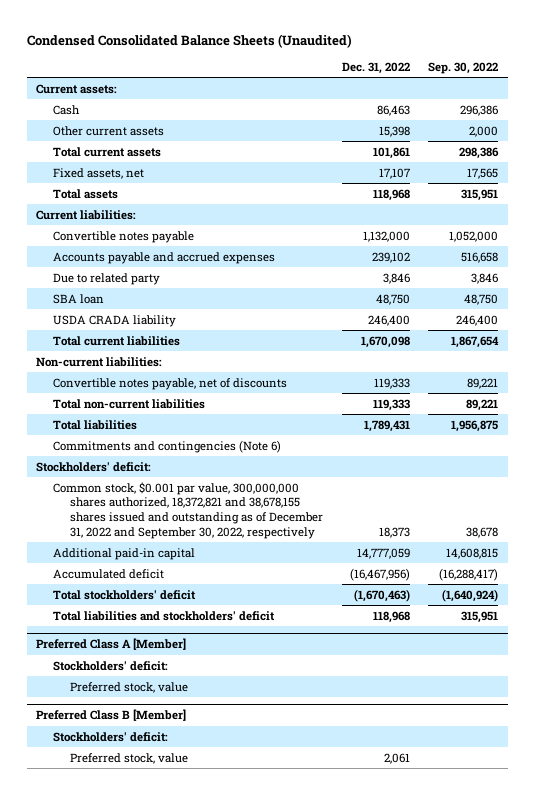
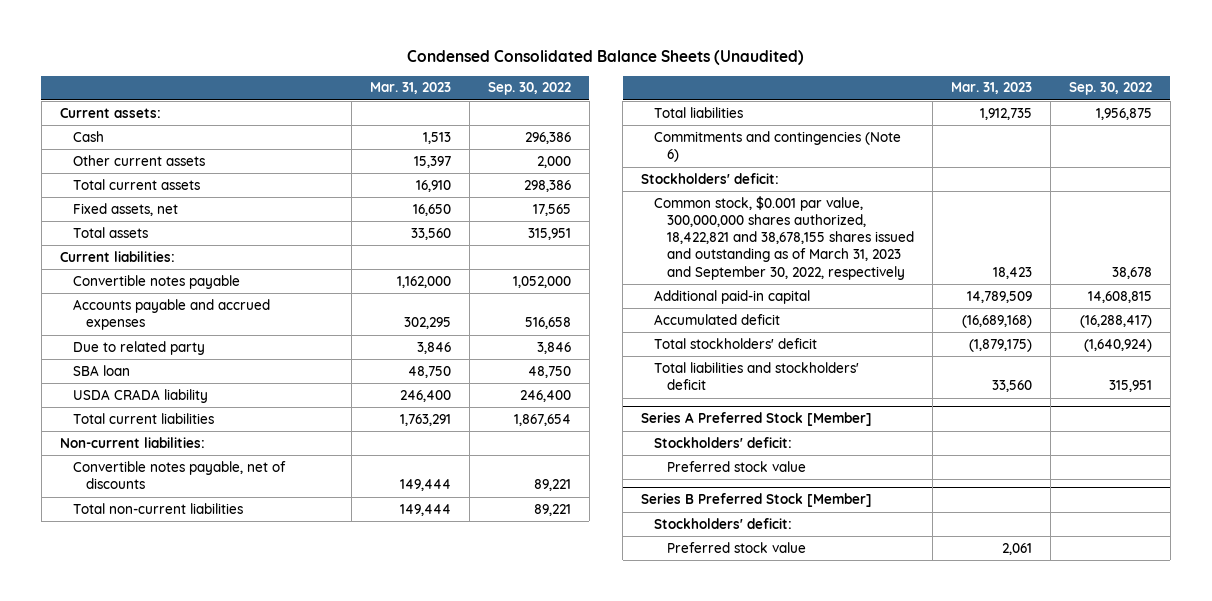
- | Dec. 31, 2022 | Sep. 30, 2022
+ | Mar. 31, 2023 | Sep. 30, 2022
- Common stock, $0.001 par value, 300,000,000 shares authorized, 18,372,821 and 38,678,155 shares issued and outstanding as of December 31, 2022 and September 30, 2022, respectively | 18,373 | 38,678
+ Common stock, $0.001 par value, 300,000,000 shares authorized, 18,422,821 and 38,678,155 shares issued and outstanding as of March 31, 2023 and September 30, 2022, respectively | 18,423 | 38,678
- Preferred Class A [Member]
+ Series A Preferred Stock [Member]
- Preferred stock, value
- Preferred Class B [Member]
+ Preferred stock value
+ Series B Preferred Stock [Member]
- Preferred stock, value | 2,061 |
+ Preferred stock value | 2,061 |

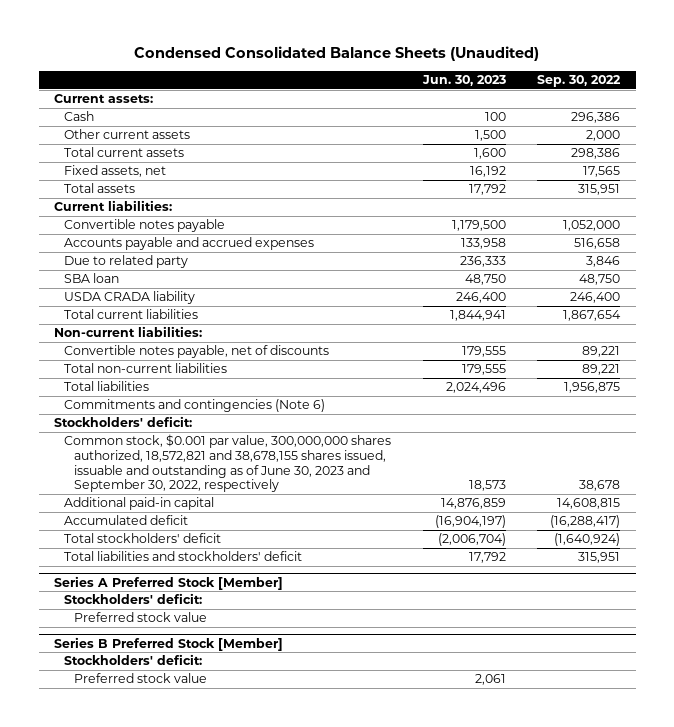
- | Mar. 31, 2023 | Sep. 30, 2022
+ | Jun. 30, 2023 | Sep. 30, 2022
- Common stock, $0.001 par value, 300,000,000 shares authorized, 18,422,821 and 38,678,155 shares issued and outstanding as of March 31, 2023 and September 30, 2022, respectively | 18,423 | 38,678
+ Common stock, $0.001 par value, 300,000,000 shares authorized, 18,572,821 and 38,678,155 shares issued, issuable and outstanding as of June 30, 2023 and September 30, 2022, respectively | 18,573 | 38,678

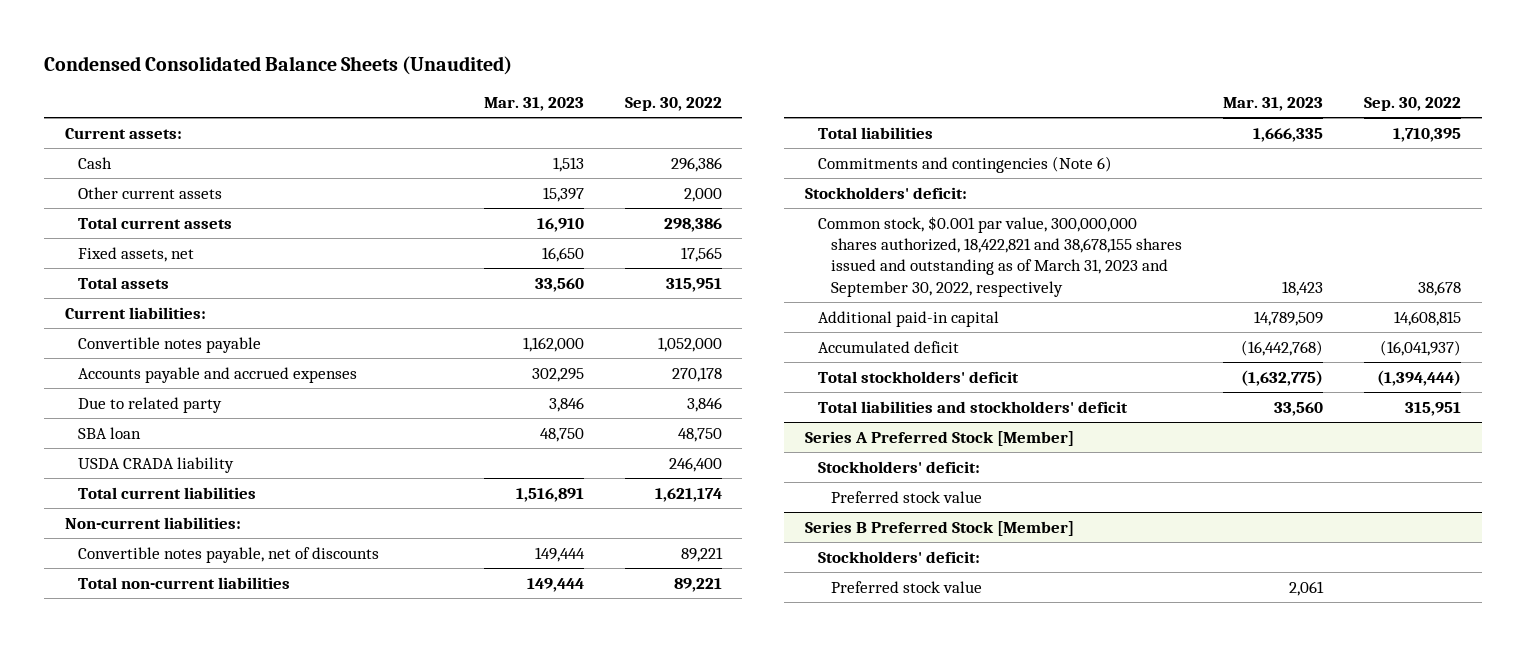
- | Jun. 30, 2023 | Sep. 30, 2022
+ | Mar. 31, 2023 | Sep. 30, 2022
- Accounts payable and accrued expenses | 133,958 | 516,658
+ Accounts payable and accrued expenses | 302,295 | 270,178
- Total current liabilities | 1,844,941 | 1,867,654
+ Total current liabilities | 1,516,891 | 1,621,174
- Total liabilities | 2,024,496 | 1,956,875
+ Total liabilities | 1,666,335 | 1,710,395
- Common stock, $0.001 par value, 300,000,000 shares authorized, 18,572,821 and 38,678,155 shares issued, issuable and outstanding as of June 30, 2023 and September 30, 2022, respectively | 18,573 | 38,678
+ Common stock, $0.001 par value, 300,000,000 shares authorized, 18,422,821 and 38,678,155 shares issued and outstanding as of March 31, 2023 and September 30, 2022, respectively | 18,423 | 38,678
- Accumulated deficit | (16,904,197) | (16,288,417)
- Total stockholders' deficit | (2,006,704) | (1,640,924)
+ Accumulated deficit | (16,442,768) | (16,041,937)
+ Total stockholders' deficit | (1,632,775) | (1,394,444)

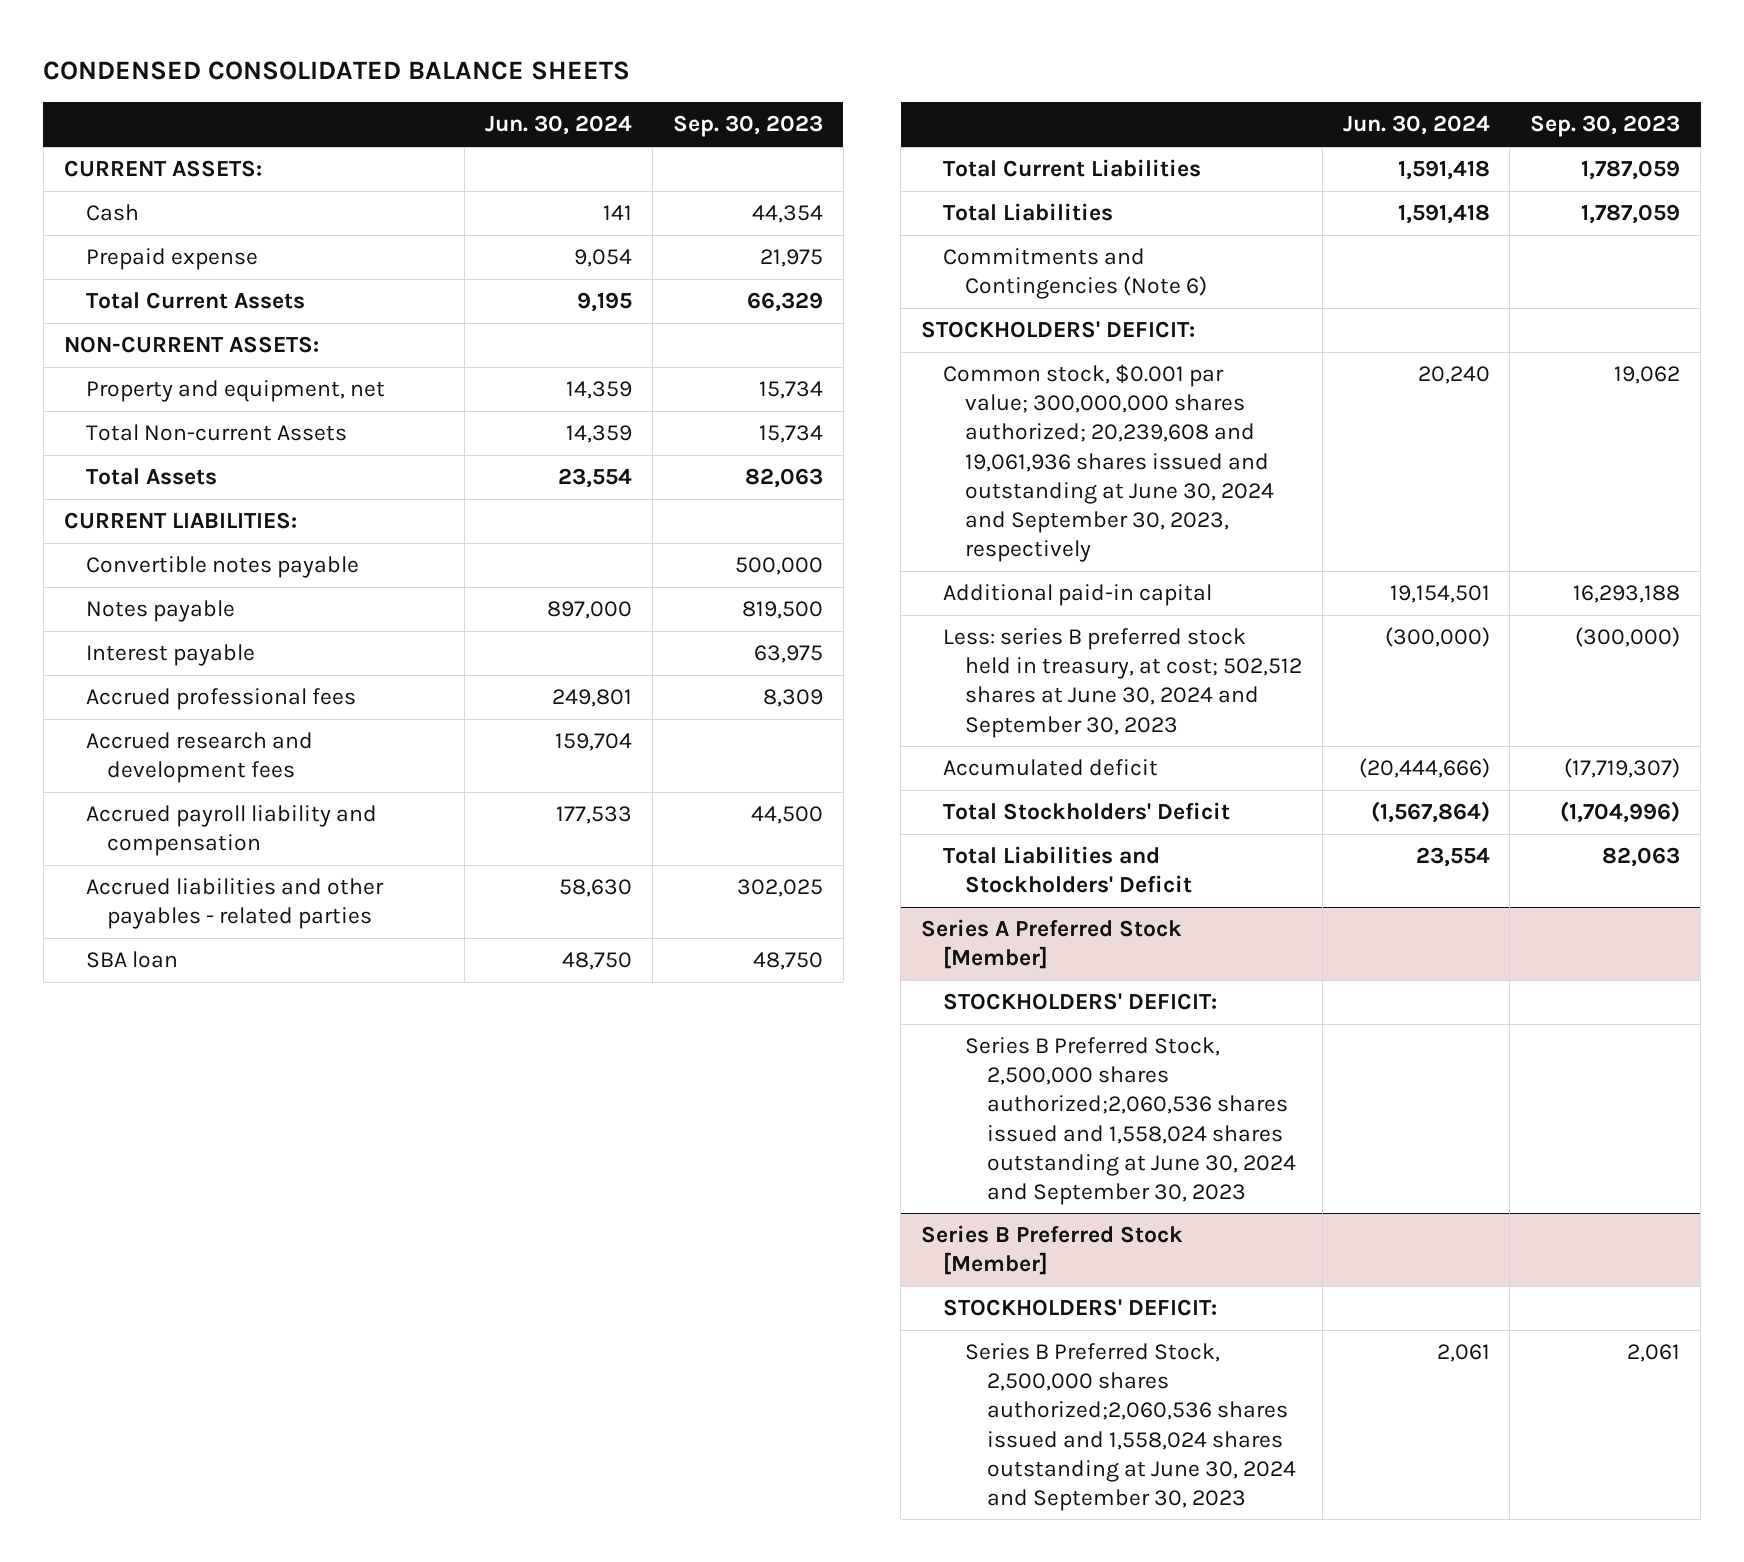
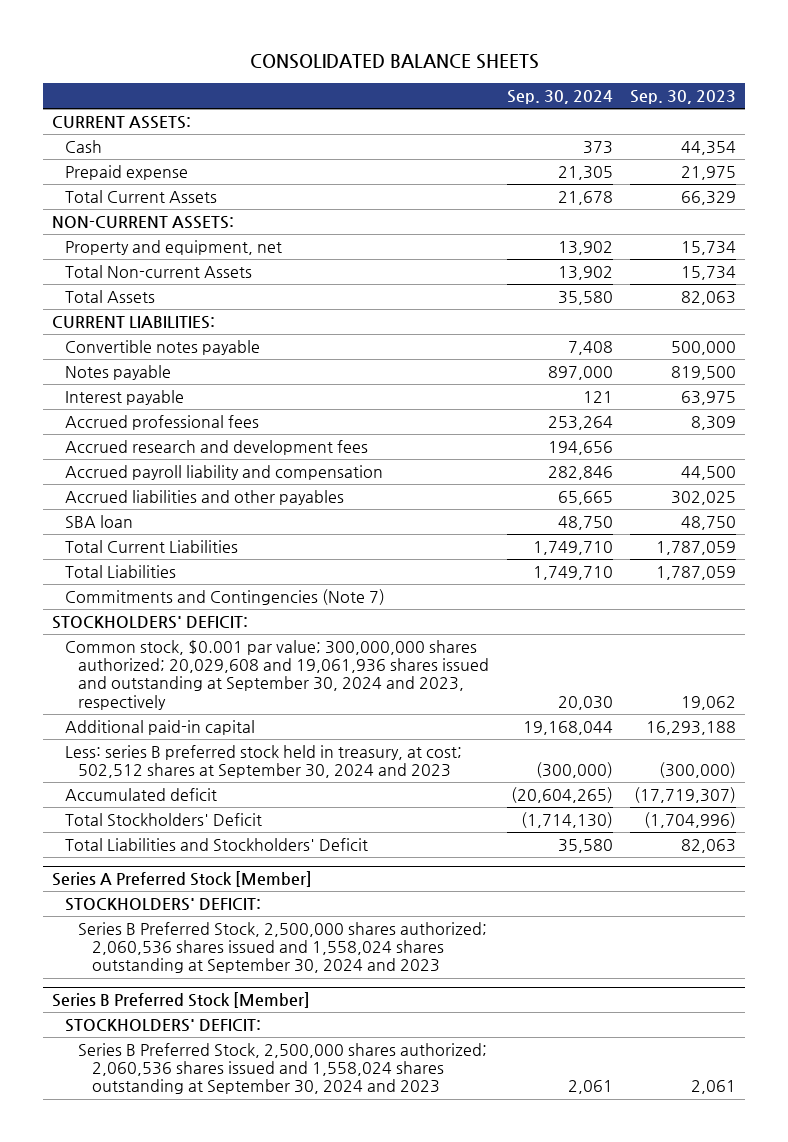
- CONDENSED CONSOLIDATED BALANCE SHEETS
+ CONSOLIDATED BALANCE SHEETS
- | Jun. 30, 2024 | Sep. 30, 2023
+ | Sep. 30, 2024 | Sep. 30, 2023
- Accrued liabilities and other payables - related parties | 58,630 | 302,025
+ Accrued liabilities and other payables | 65,665 | 302,025
- Commitments and Contingencies (Note 6)
+ Commitments and Contingencies (Note 7)
- Common stock, $0.001 par value; 300,000,000 shares authorized; 20,239,608 and 19,061,936 shares issued and outstanding at June 30, 2024 and September 30, 2023, respectively | 20,240 | 19,062
+ Common stock, $0.001 par value; 300,000,000 shares authorized; 20,029,608 and 19,061,936 shares issued and outstanding at September 30, 2024 and 2023, respectively | 20,030 | 19,062
- Less: series B preferred stock held in treasury, at cost; 502,512 shares at June 30, 2024 and September 30, 2023 | (300,000) | (300,000)
+ Less: series B preferred stock held in treasury, at cost; 502,512 shares at September 30, 2024 and 2023 | (300,000) | (300,000)
@ Series A Preferred Stock [Member]
- Series B Preferred Stock, 2,500,000 shares authorized;2,060,536 shares issued and 1,558,024 shares outstanding at June 30, 2024 and September 30, 2023
+ Series B Preferred Stock, 2,500,000 shares authorized; 2,060,536 shares issued and 1,558,024 shares outstanding at September 30, 2024 and 2023
@ Series B Preferred Stock [Member]
- Series B Preferred Stock, 2,500,000 shares authorized;2,060,536 shares issued and 1,558,024 shares outstanding at June 30, 2024 and September 30, 2023 | 2,061 | 2,061
+ Series B Preferred Stock, 2,500,000 shares authorized; 2,060,536 shares issued and 1,558,024 shares outstanding at September 30, 2024 and 2023 | 2,061 | 2,061

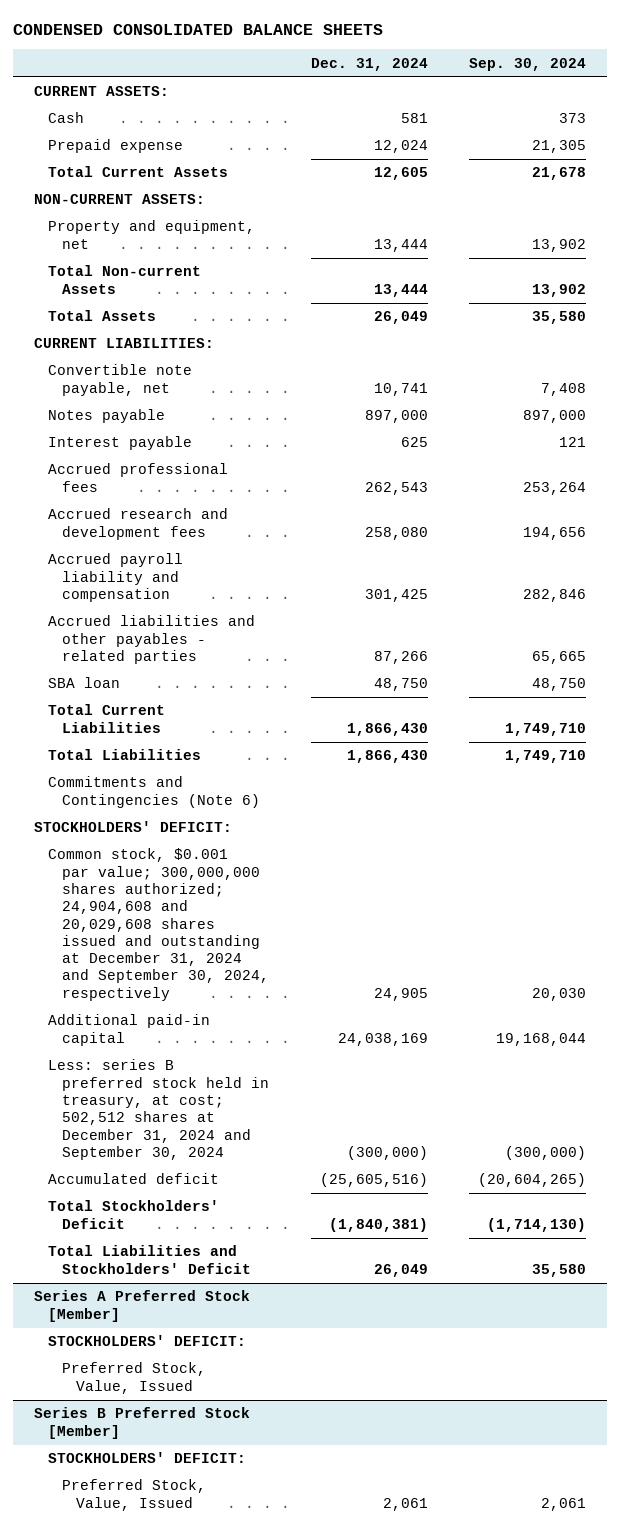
- CONSOLIDATED BALANCE SHEETS
+ CONDENSED CONSOLIDATED BALANCE SHEETS
- | Sep. 30, 2024 | Sep. 30, 2023
+ | Dec. 31, 2024 | Sep. 30, 2024
- Convertible notes payable | 7,408 | 500,000
+ Convertible note payable, net | 10,741 | 7,408
- Accrued liabilities and other payables | 65,665 | 302,025
+ Accrued liabilities and other payables - related parties | 87,266 | 65,665
- Commitments and Contingencies (Note 7)
+ Commitments and Contingencies (Note 6)
- Common stock, $0.001 par value; 300,000,000 shares authorized; 20,029,608 and 19,061,936 shares issued and outstanding at September 30, 2024 and 2023, respectively | 20,030 | 19,062
+ Common stock, $0.001 par value; 300,000,000 shares authorized; 24,904,608 and 20,029,608 shares issued and outstanding at December 31, 2024 and September 30, 2024, respectively | 24,905 | 20,030
- Less: series B preferred stock held in treasury, at cost; 502,512 shares at September 30, 2024 and 2023 | (300,000) | (300,000)
+ Less: series B preferred stock held in treasury, at cost; 502,512 shares at December 31, 2024 and September 30, 2024 | (300,000) | (300,000)
@ Series A Preferred Stock [Member]
- Series B Preferred Stock, 2,500,000 shares authorized; 2,060,536 shares issued and 1,558,024 shares outstanding at September 30, 2024 and 2023
+ Preferred Stock, Value, Issued
@ Series B Preferred Stock [Member]
- Series B Preferred Stock, 2,500,000 shares authorized; 2,060,536 shares issued and 1,558,024 shares outstanding at September 30, 2024 and 2023 | 2,061 | 2,061
+ Preferred Stock, Value, Issued | 2,061 | 2,061

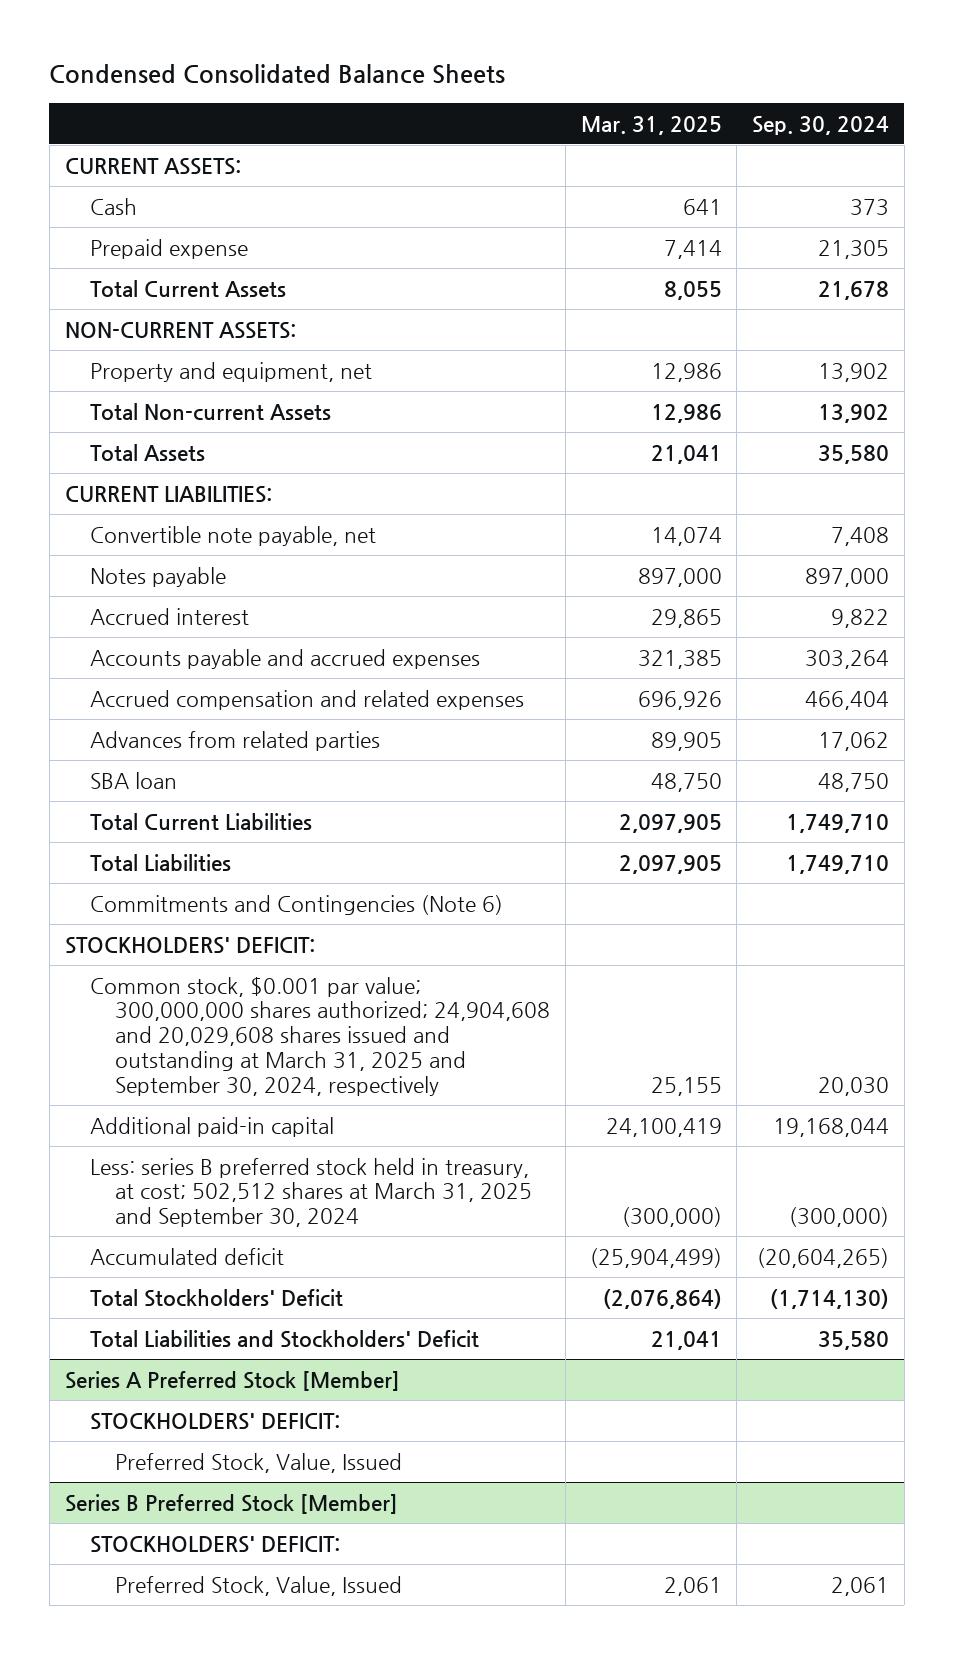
- CONDENSED CONSOLIDATED BALANCE SHEETS
+ Condensed Consolidated Balance Sheets
- | Dec. 31, 2024 | Sep. 30, 2024
+ | Mar. 31, 2025 | Sep. 30, 2024
- Interest payable | 625 | 121
- Accrued professional fees | 262,543 | 253,264
- Accrued research and development fees | 258,080 | 194,656
- Accrued payroll liability and compensation | 301,425 | 282,846
- Accrued liabilities and other payables - related parties | 87,266 | 65,665
+ Accrued interest | 29,865 | 9,822
+ Accounts payable and accrued expenses | 321,385 | 303,264
+ Accrued compensation and related expenses | 696,926 | 466,404
+ Advances from related parties | 89,905 | 17,062
- Common stock, $0.001 par value; 300,000,000 shares authorized; 24,904,608 and 20,029,608 shares issued and outstanding at December 31, 2024 and September 30, 2024, respectively | 24,905 | 20,030
+ Common stock, $0.001 par value; 300,000,000 shares authorized; 24,904,608 and 20,029,608 shares issued and outstanding at March 31, 2025 and September 30, 2024, respectively | 25,155 | 20,030
- Less: series B preferred stock held in treasury, at cost; 502,512 shares at December 31, 2024 and September 30, 2024 | (300,000) | (300,000)
+ Less: series B preferred stock held in treasury, at cost; 502,512 shares at March 31, 2025 and September 30, 2024 | (300,000) | (300,000)

